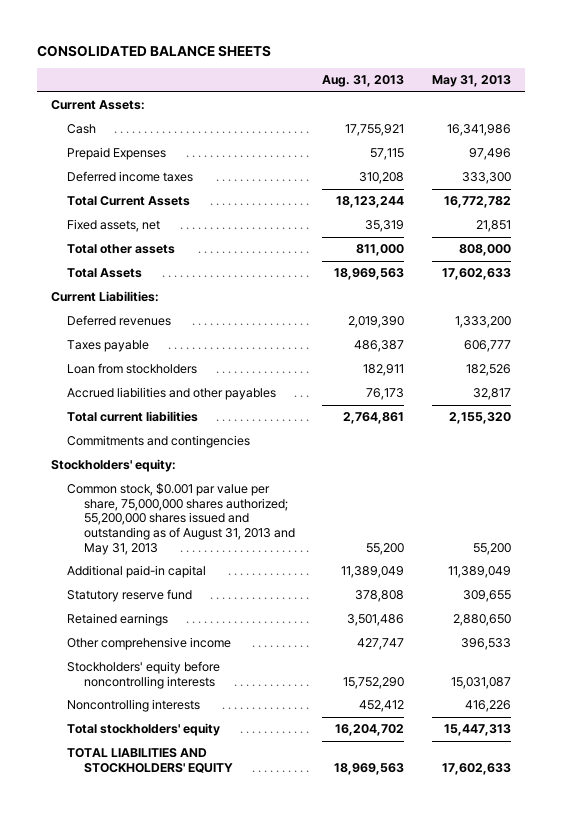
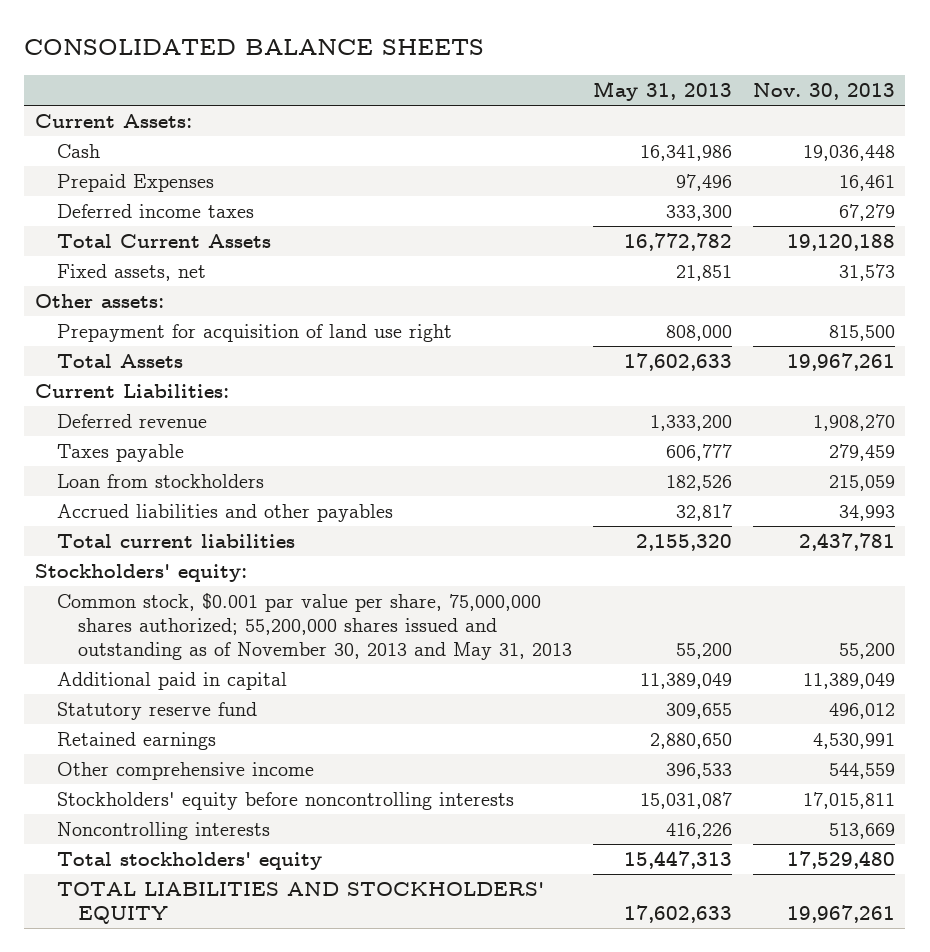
- | Aug. 31, 2013 | May 31, 2013
+ | May 31, 2013 | Nov. 30, 2013
- Total other assets | 811,000 | 808,000
+ Other assets:
+ Prepayment for acquisition of land use right | 808,000 | 815,500
- Deferred revenues | 2,019,390 | 1,333,200
+ Deferred revenue | 1,333,200 | 1,908,270
- Commitments and contingencies
- Common stock, $0.001 par value per share, 75,000,000 shares authorized; 55,200,000 shares issued and outstanding as of August 31, 2013 and May 31, 2013 | 55,200 | 55,200
- Additional paid-in capital | 11,389,049 | 11,389,049
+ Common stock, $0.001 par value per share, 75,000,000 shares authorized; 55,200,000 shares issued and outstanding as of November 30, 2013 and May 31, 2013 | 55,200 | 55,200
+ Additional paid in capital | 11,389,049 | 11,389,049

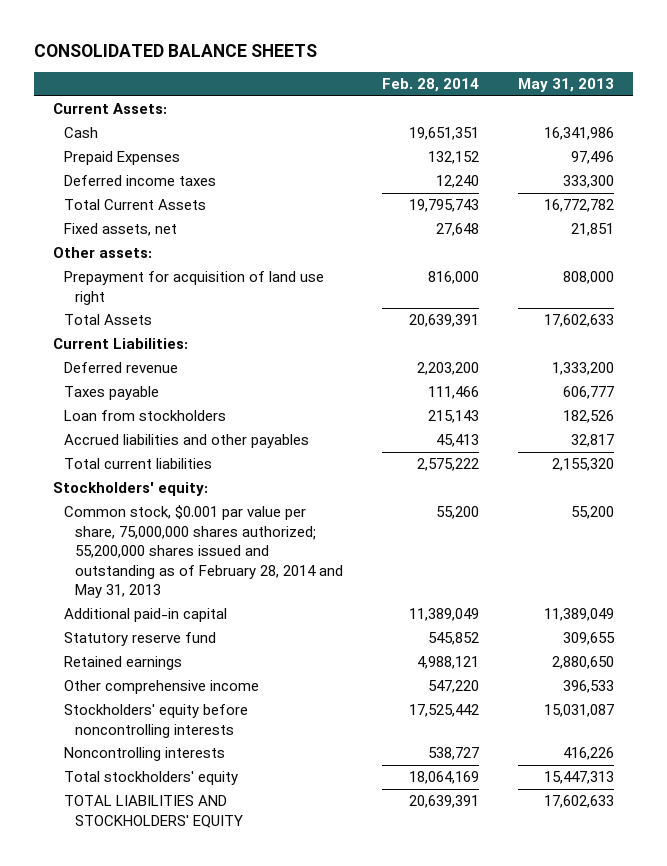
- | May 31, 2013 | Nov. 30, 2013
+ | Feb. 28, 2014 | May 31, 2013
- Common stock, $0.001 par value per share, 75,000,000 shares authorized; 55,200,000 shares issued and outstanding as of November 30, 2013 and May 31, 2013 | 55,200 | 55,200
- Additional paid in capital | 11,389,049 | 11,389,049
+ Common stock, $0.001 par value per share, 75,000,000 shares authorized; 55,200,000 shares issued and outstanding as of February 28, 2014 and May 31, 2013 | 55,200 | 55,200
+ Additional paid-in capital | 11,389,049 | 11,389,049

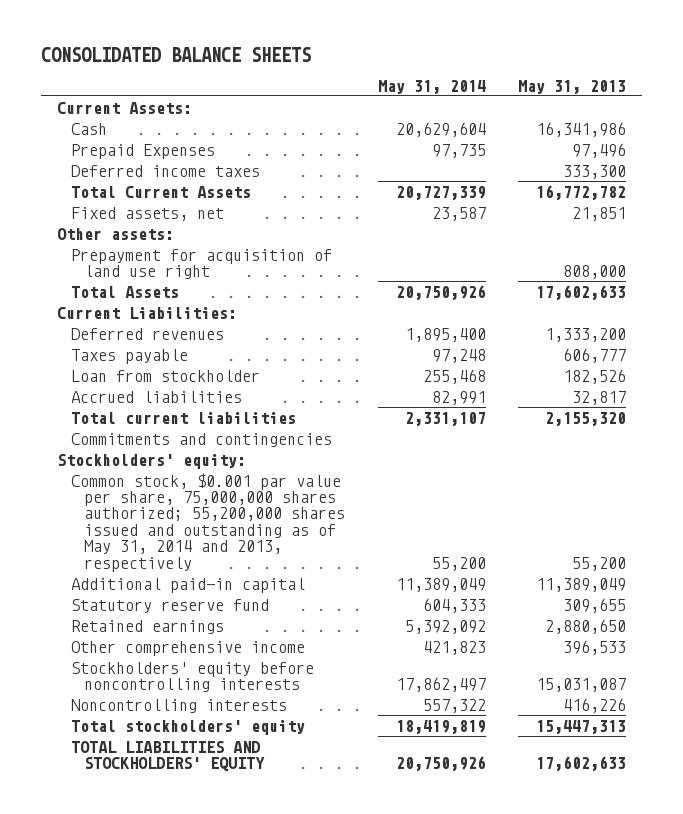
- | Feb. 28, 2014 | May 31, 2013
+ | May 31, 2014 | May 31, 2013
- Deferred revenue | 2,203,200 | 1,333,200
+ Deferred revenues | 1,895,400 | 1,333,200
- Loan from stockholders | 215,143 | 182,526
- Accrued liabilities and other payables | 45,413 | 32,817
+ Loan from stockholder | 255,468 | 182,526
+ Accrued liabilities | 82,991 | 32,817
+ Commitments and contingencies
- Common stock, $0.001 par value per share, 75,000,000 shares authorized; 55,200,000 shares issued and outstanding as of February 28, 2014 and May 31, 2013 | 55,200 | 55,200
+ Common stock, $0.001 par value per share, 75,000,000 shares authorized; 55,200,000 shares issued and outstanding as of May 31, 2014 and 2013, respectively | 55,200 | 55,200

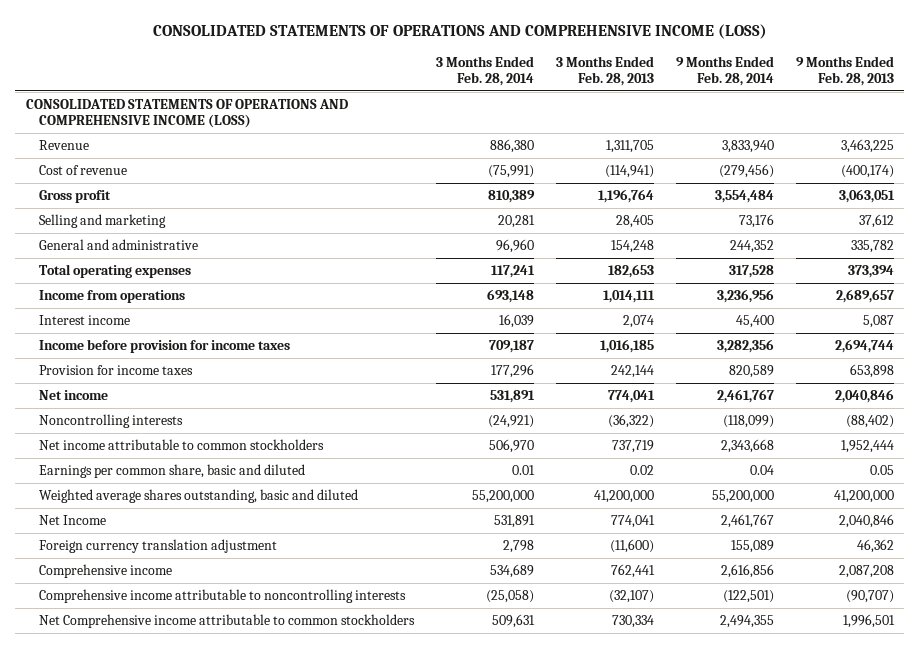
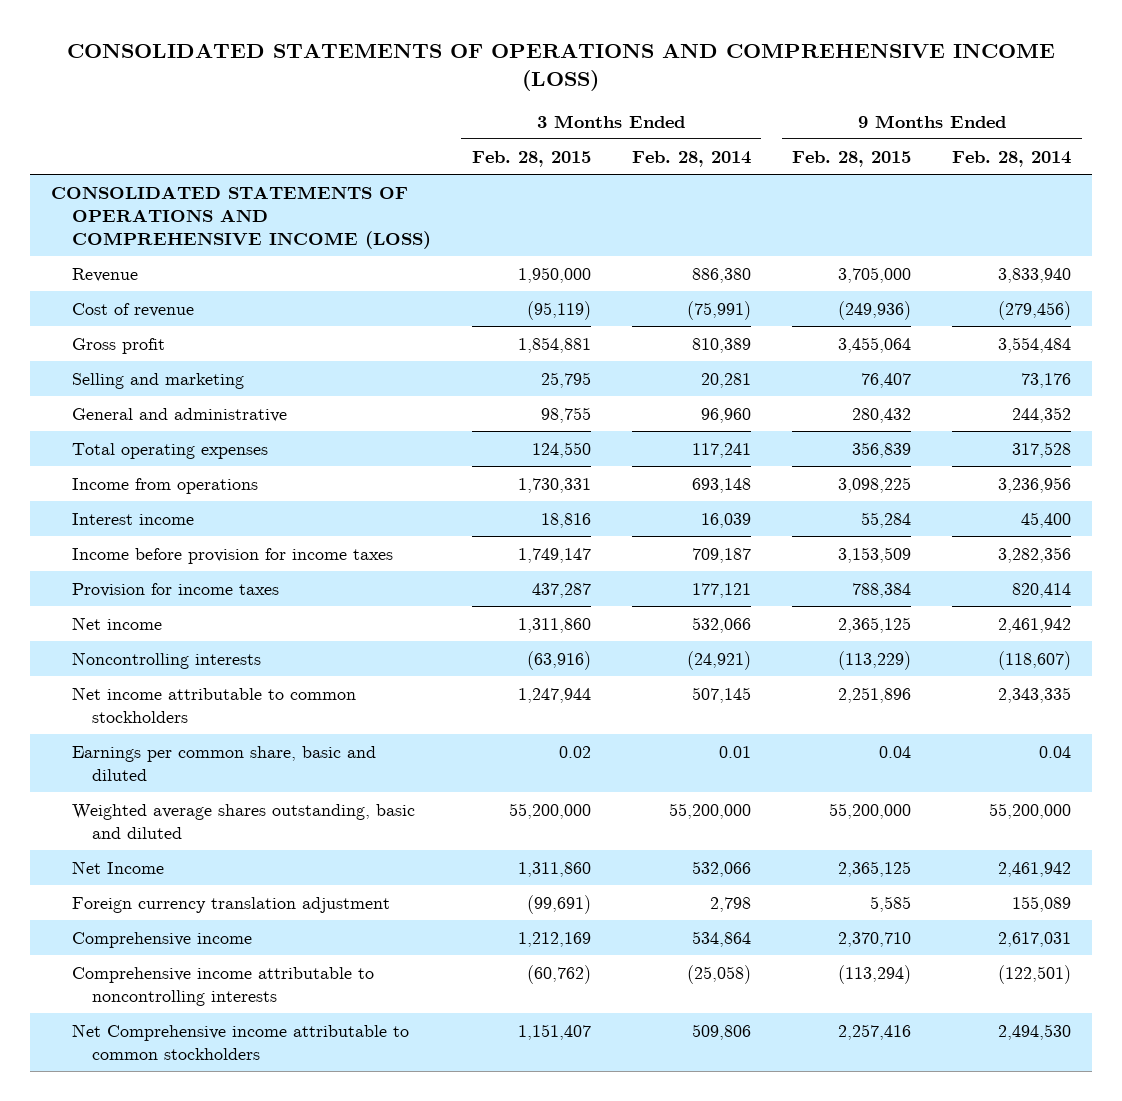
- | 3 Months Ended Feb. 28, 2014 | 3 Months Ended Feb. 28, 2013 | 9 Months Ended Feb. 28, 2014 | 9 Months Ended Feb. 28, 2013
+ | 3 Months Ended Feb. 28, 2015 | 3 Months Ended Feb. 28, 2014 | 9 Months Ended Feb. 28, 2015 | 9 Months Ended Feb. 28, 2014
- Provision for income taxes | 177,296 | 242,144 | 820,589 | 653,898
- Net income | 531,891 | 774,041 | 2,461,767 | 2,040,846
- Noncontrolling interests | (24,921) | (36,322) | (118,099) | (88,402)
- Net income attributable to common stockholders | 506,970 | 737,719 | 2,343,668 | 1,952,444
+ Provision for income taxes | 437,287 | 177,121 | 788,384 | 820,414
+ Net income | 1,311,860 | 532,066 | 2,365,125 | 2,461,942
+ Noncontrolling interests | (63,916) | (24,921) | (113,229) | (118,607)
+ Net income attributable to common stockholders | 1,247,944 | 507,145 | 2,251,896 | 2,343,335
- Net Income | 531,891 | 774,041 | 2,461,767 | 2,040,846
+ Net Income | 1,311,860 | 532,066 | 2,365,125 | 2,461,942
- Comprehensive income | 534,689 | 762,441 | 2,616,856 | 2,087,208
+ Comprehensive income | 1,212,169 | 534,864 | 2,370,710 | 2,617,031
- Net Comprehensive income attributable to common stockholders | 509,631 | 730,334 | 2,494,355 | 1,996,501
+ Net Comprehensive income attributable to common stockholders | 1,151,407 | 509,806 | 2,257,416 | 2,494,530

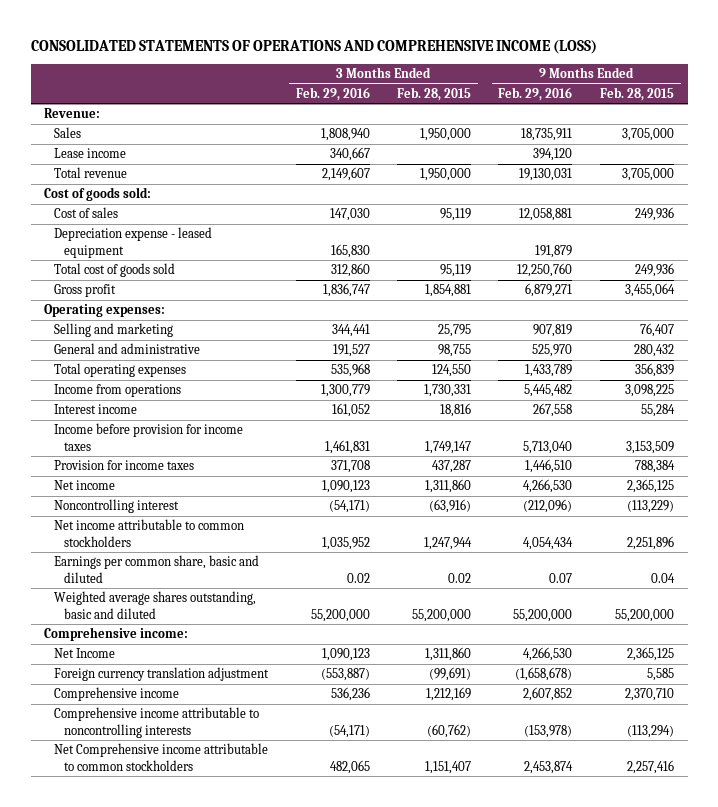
- | 3 Months Ended Feb. 28, 2015 | 3 Months Ended Feb. 28, 2014 | 9 Months Ended Feb. 28, 2015 | 9 Months Ended Feb. 28, 2014
+ | 3 Months Ended Feb. 29, 2016 | 3 Months Ended Feb. 28, 2015 | 9 Months Ended Feb. 29, 2016 | 9 Months Ended Feb. 28, 2015
- CONSOLIDATED STATEMENTS OF OPERATIONS AND COMPREHENSIVE INCOME (LOSS)
- Revenue | 1,950,000 | 886,380 | 3,705,000 | 3,833,940
- Cost of revenue | (95,119) | (75,991) | (249,936) | (279,456)
+ Revenue:
+ Sales | 1,808,940 | 1,950,000 | 18,735,911 | 3,705,000
+ Lease income | 340,667 | | 394,120 |
+ Total revenue | 2,149,607 | 1,950,000 | 19,130,031 | 3,705,000
+ Cost of goods sold:
+ Cost of sales | 147,030 | 95,119 | 12,058,881 | 249,936
+ Depreciation expense - leased equipment | 165,830 | | 191,879 |
+ Total cost of goods sold | 312,860 | 95,119 | 12,250,760 | 249,936
+ Operating expenses:
- Noncontrolling interests | (63,916) | (24,921) | (113,229) | (118,607)
+ Noncontrolling interest | (54,171) | (63,916) | (212,096) | (113,229)
+ Comprehensive income:

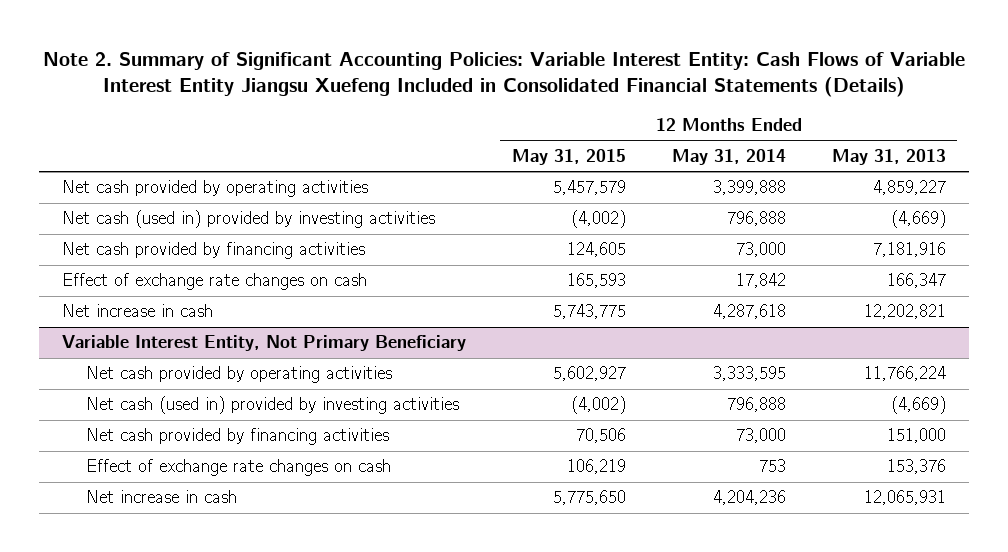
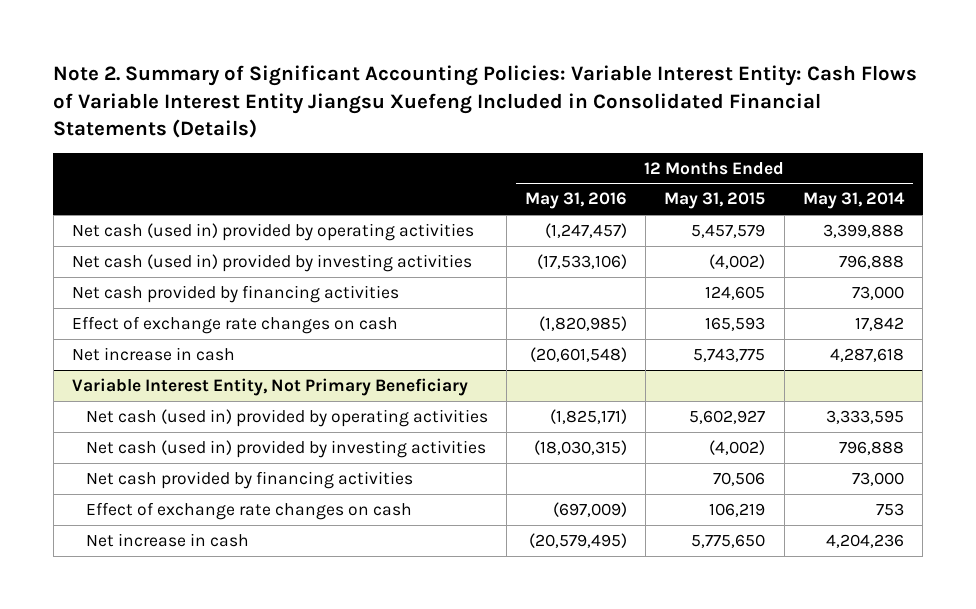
- | 12 Months Ended May 31, 2015 | 12 Months Ended May 31, 2014 | 12 Months Ended May 31, 2013
+ | 12 Months Ended May 31, 2016 | 12 Months Ended May 31, 2015 | 12 Months Ended May 31, 2014
- Net cash provided by operating activities | 5,457,579 | 3,399,888 | 4,859,227
+ Net cash (used in) provided by operating activities | (1,247,457) | 5,457,579 | 3,399,888
@ Variable Interest Entity, Not Primary Beneficiary
- Net cash provided by operating activities | 5,602,927 | 3,333,595 | 11,766,224
+ Net cash (used in) provided by operating activities | (1,825,171) | 5,602,927 | 3,333,595

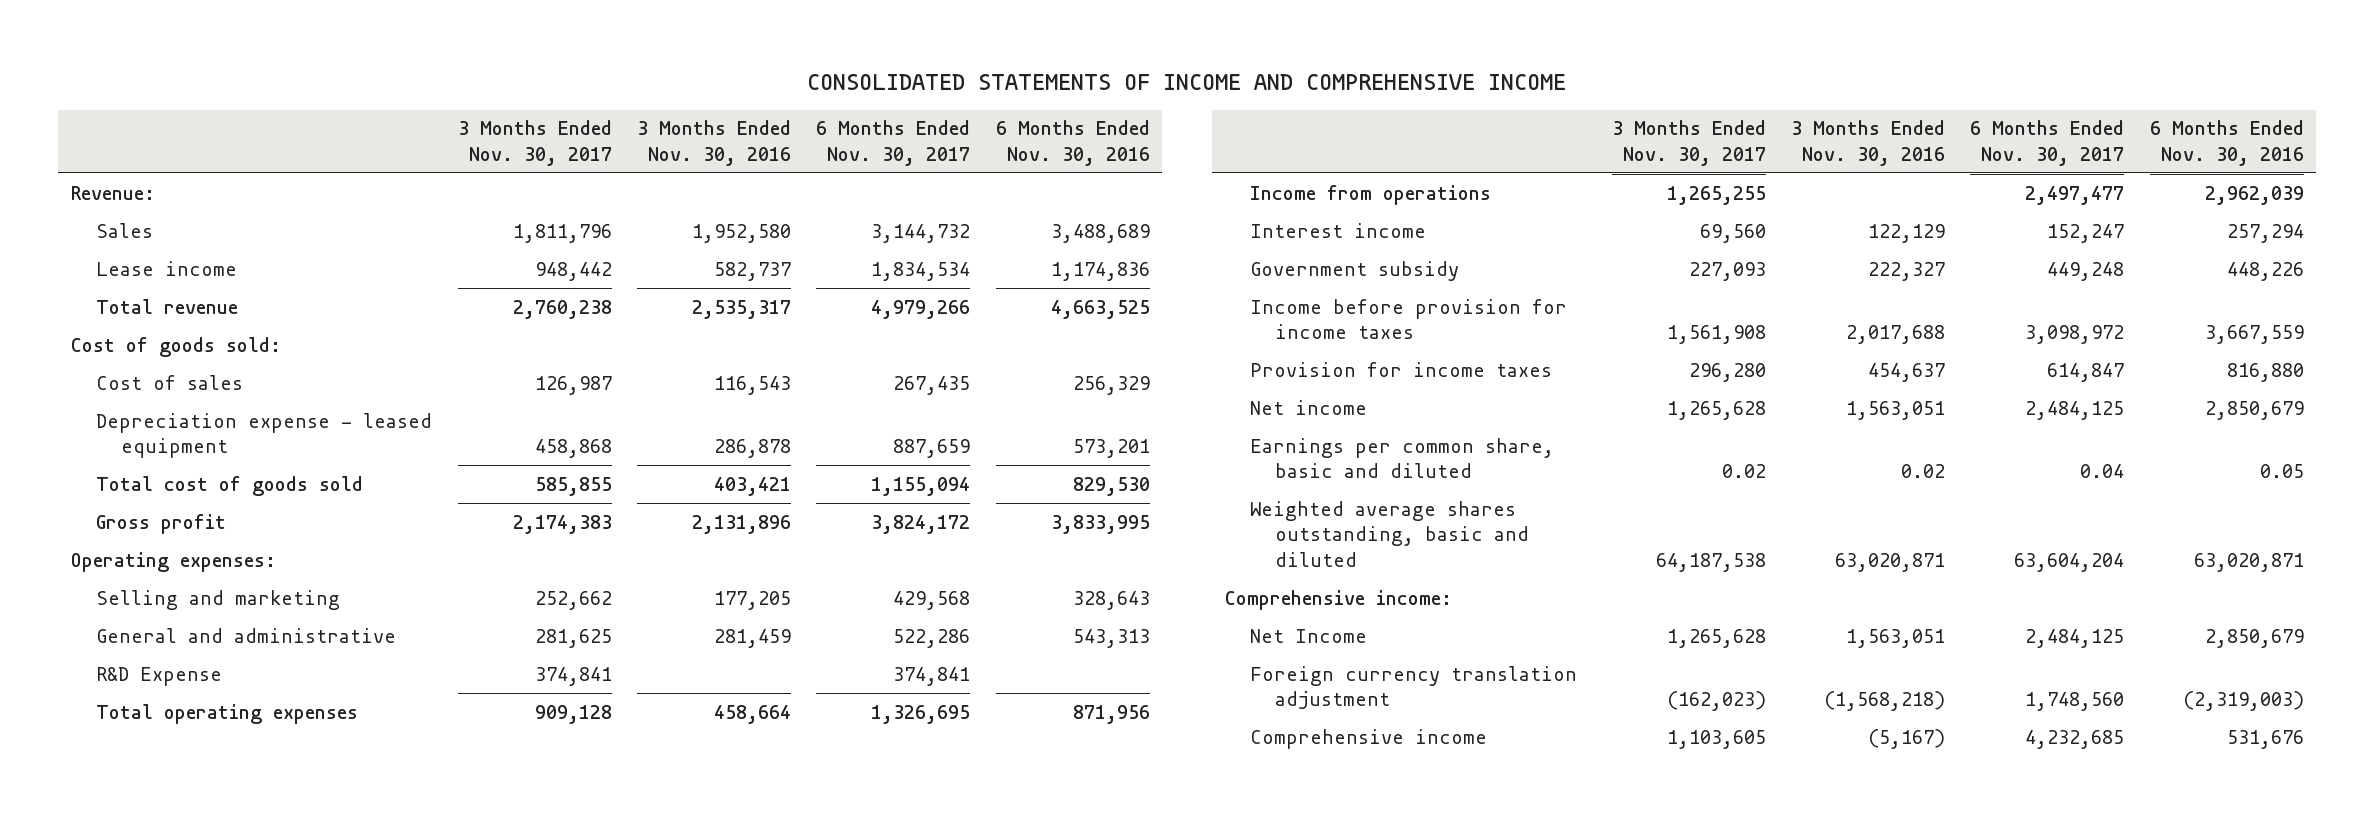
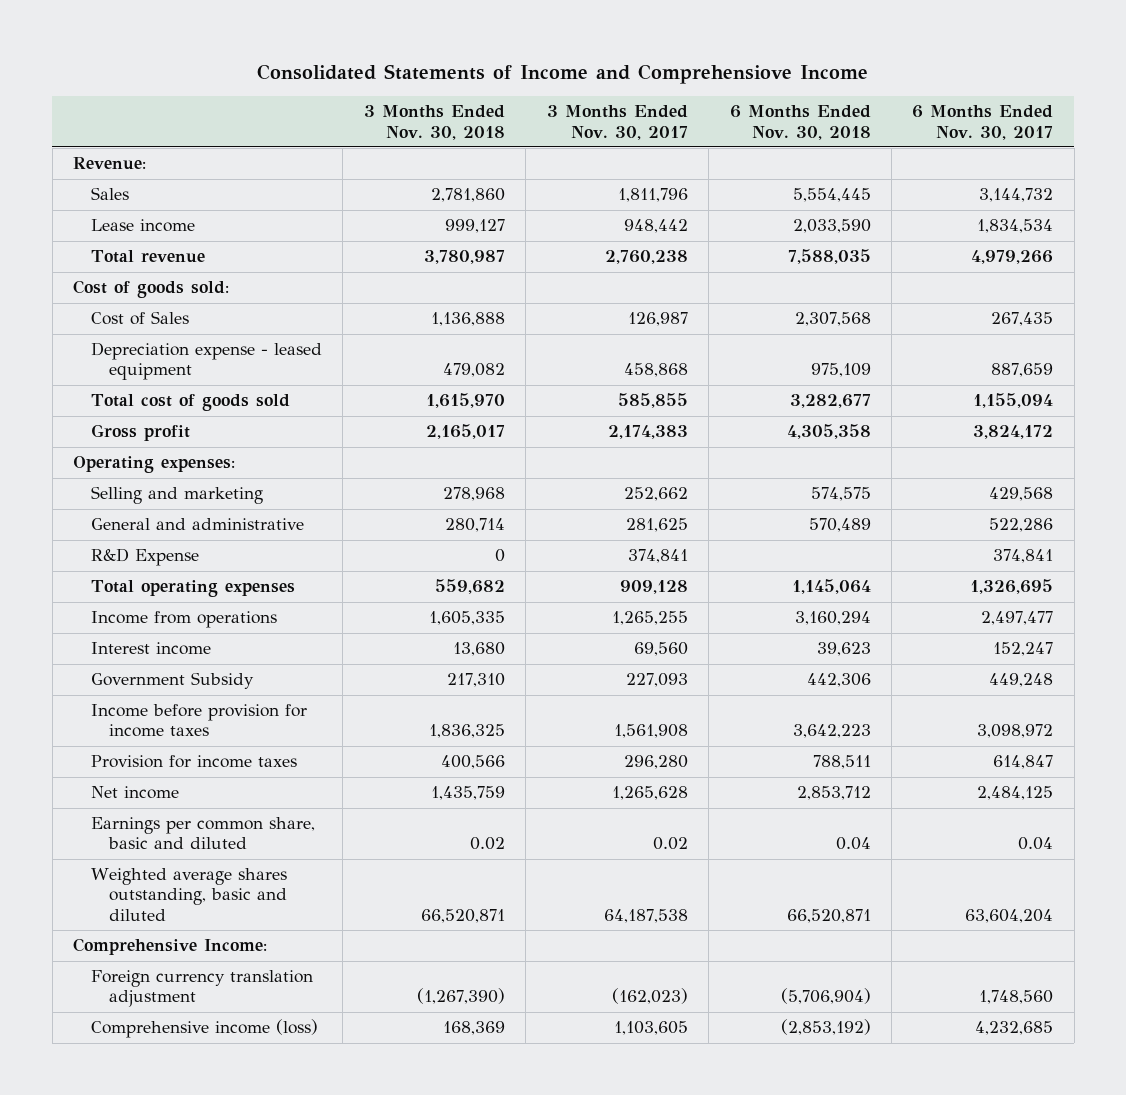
- CONSOLIDATED STATEMENTS OF INCOME AND COMPREHENSIVE INCOME
+ Consolidated Statements of Income and Comprehensiove Income
- | 3 Months Ended Nov. 30, 2017 | 3 Months Ended Nov. 30, 2016 | 6 Months Ended Nov. 30, 2017 | 6 Months Ended Nov. 30, 2016
+ | 3 Months Ended Nov. 30, 2018 | 3 Months Ended Nov. 30, 2017 | 6 Months Ended Nov. 30, 2018 | 6 Months Ended Nov. 30, 2017
- Cost of sales | 126,987 | 116,543 | 267,435 | 256,329
+ Cost of Sales | 1,136,888 | 126,987 | 2,307,568 | 267,435
- Government subsidy | 227,093 | 222,327 | 449,248 | 448,226
+ Government Subsidy | 217,310 | 227,093 | 442,306 | 449,248
- Comprehensive income:
- Net Income | 1,265,628 | 1,563,051 | 2,484,125 | 2,850,679
+ Comprehensive Income:
- Comprehensive income | 1,103,605 | (5,167) | 4,232,685 | 531,676
+ Comprehensive income (loss) | 168,369 | 1,103,605 | (2,853,192) | 4,232,685

